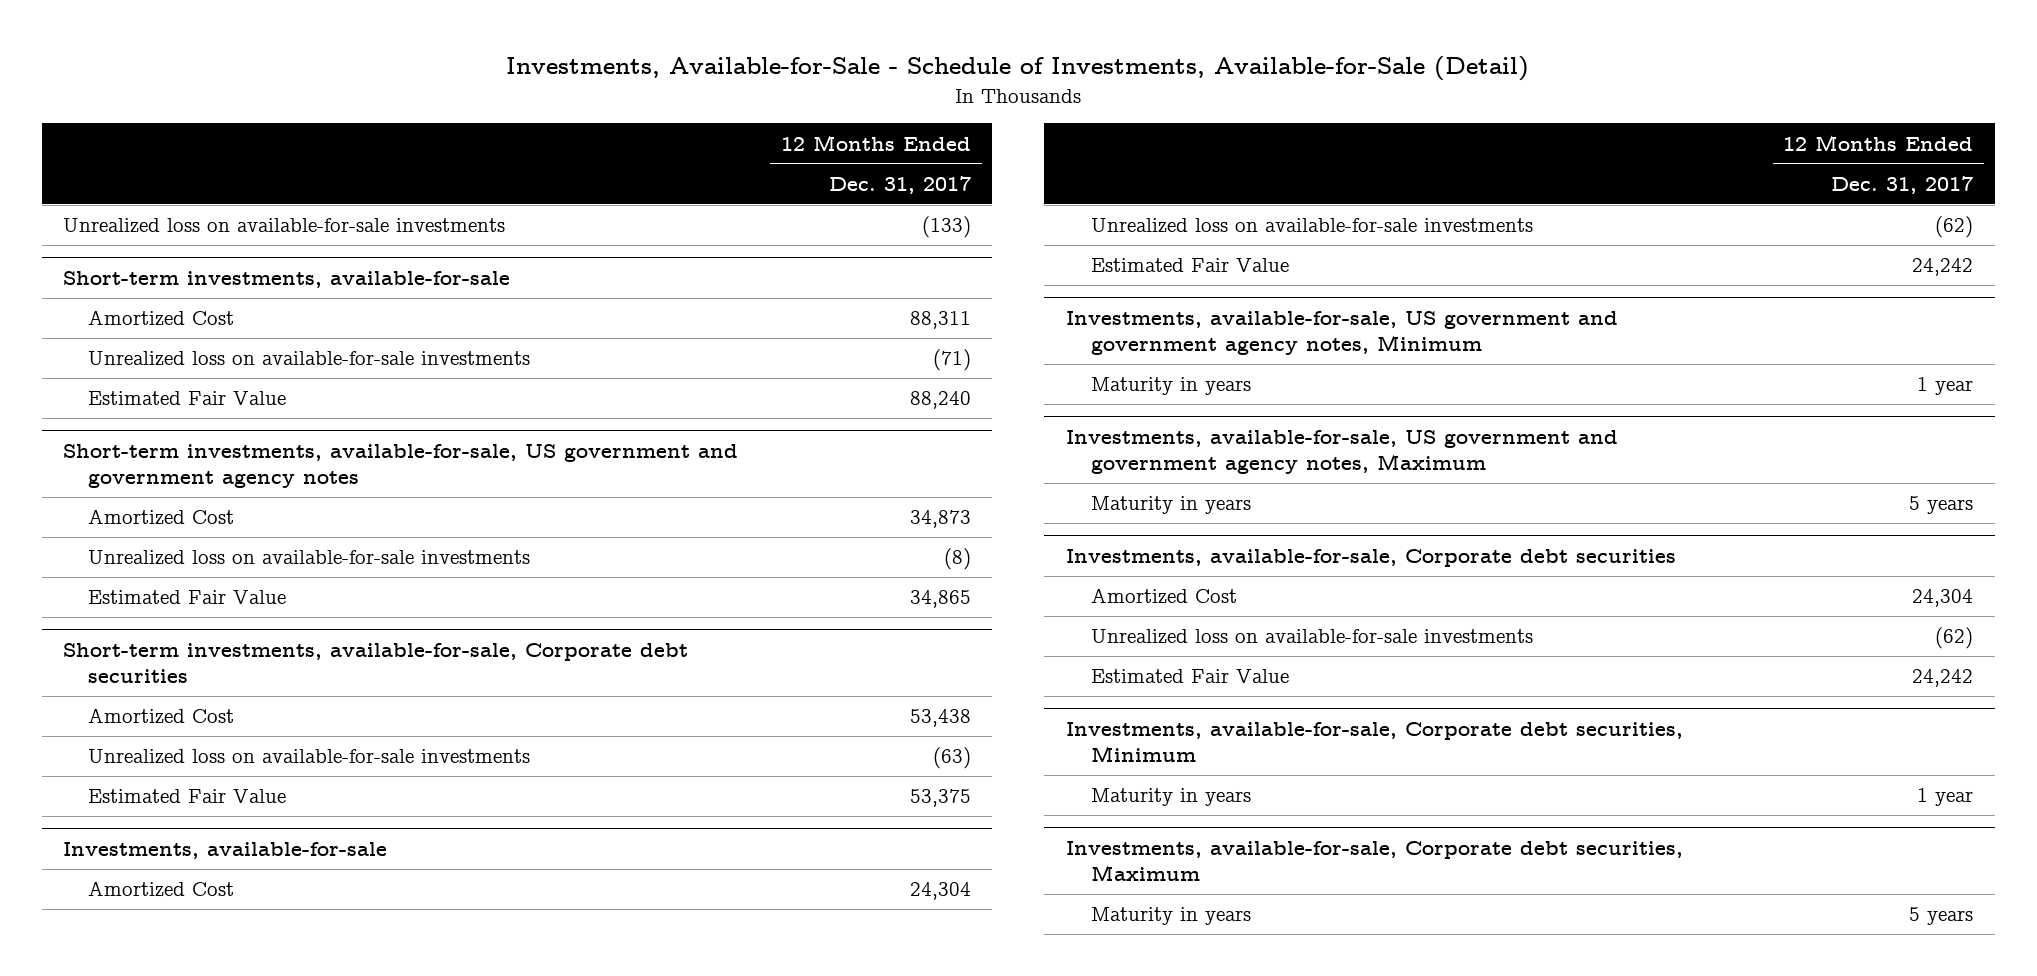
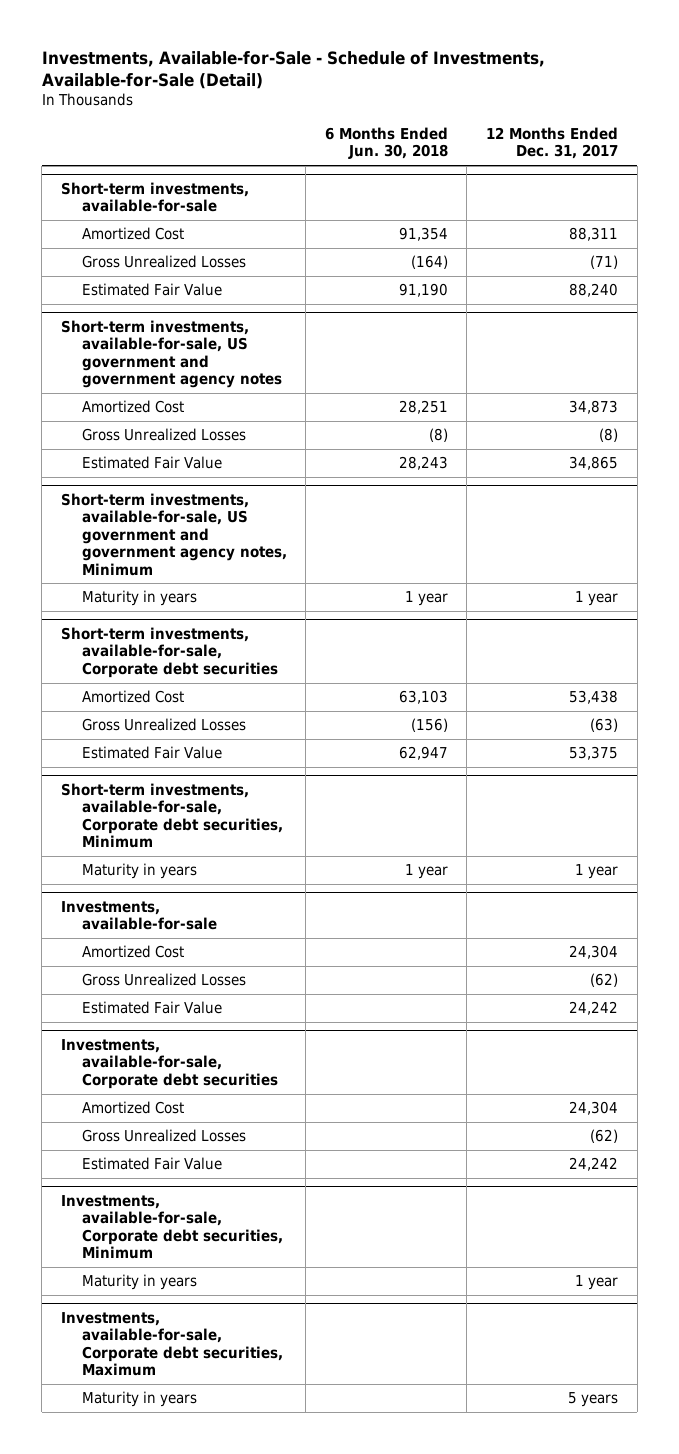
- | 12 Months Ended Dec. 31, 2017
+ | 6 Months Ended Jun. 30, 2018 | 12 Months Ended Dec. 31, 2017
- Unrealized loss on available-for-sale investments | (133)
@ Short-term investments, available-for-sale
- Unrealized loss on available-for-sale investments | (71)
+ Gross Unrealized Losses | (164) | (71)
@ Short-term investments, available-for-sale, US government and government agency notes
- Unrealized loss on available-for-sale investments | (8)
+ Gross Unrealized Losses | (8) | (8)
+ Short-term investments, available-for-sale, US government and government agency notes, Minimum
+ Maturity in years | 1 year | 1 year
@ Short-term investments, available-for-sale, Corporate debt securities
- Unrealized loss on available-for-sale investments | (63)
+ Gross Unrealized Losses | (156) | (63)
+ Short-term investments, available-for-sale, Corporate debt securities, Minimum
+ Maturity in years | 1 year | 1 year
@ Investments, available-for-sale
- Unrealized loss on available-for-sale investments | (62)
+ Gross Unrealized Losses | | (62)
- Investments, available-for-sale, US government and government agency notes, Minimum
- Maturity in years | 1 year
- Investments, available-for-sale, US government and government agency notes, Maximum
- Maturity in years | 5 years
@ Investments, available-for-sale, Corporate debt securities
- Unrealized loss on available-for-sale investments | (62)
+ Gross Unrealized Losses | | (62)

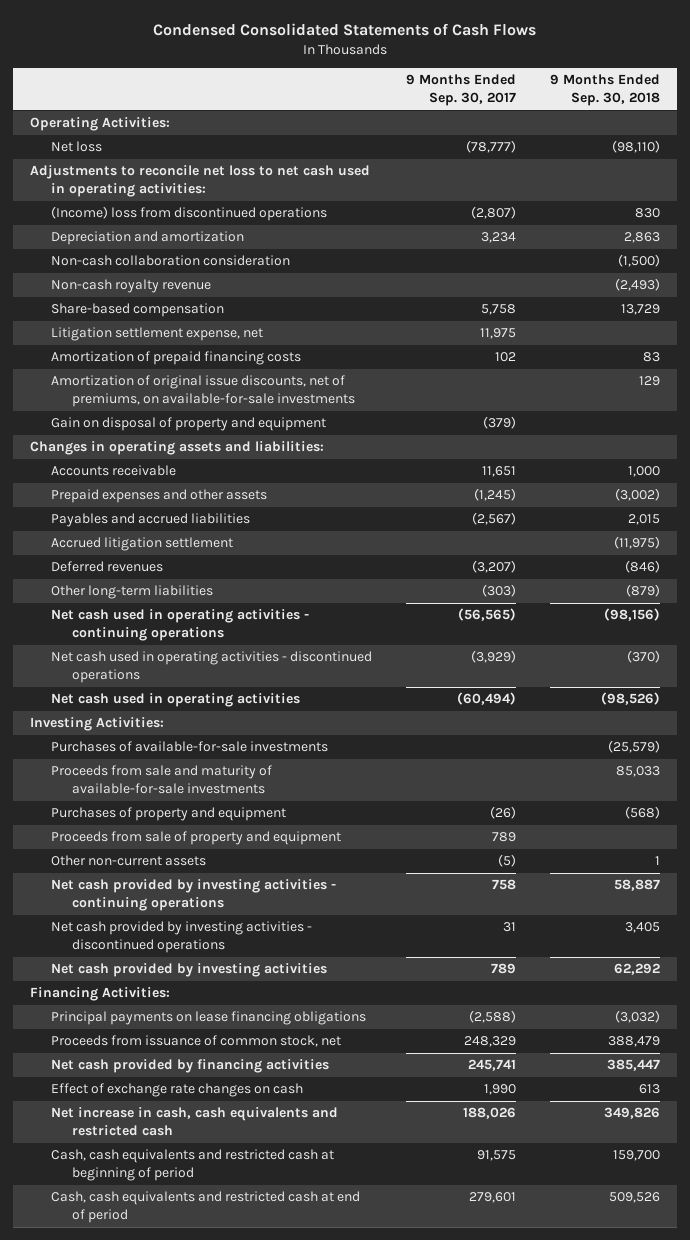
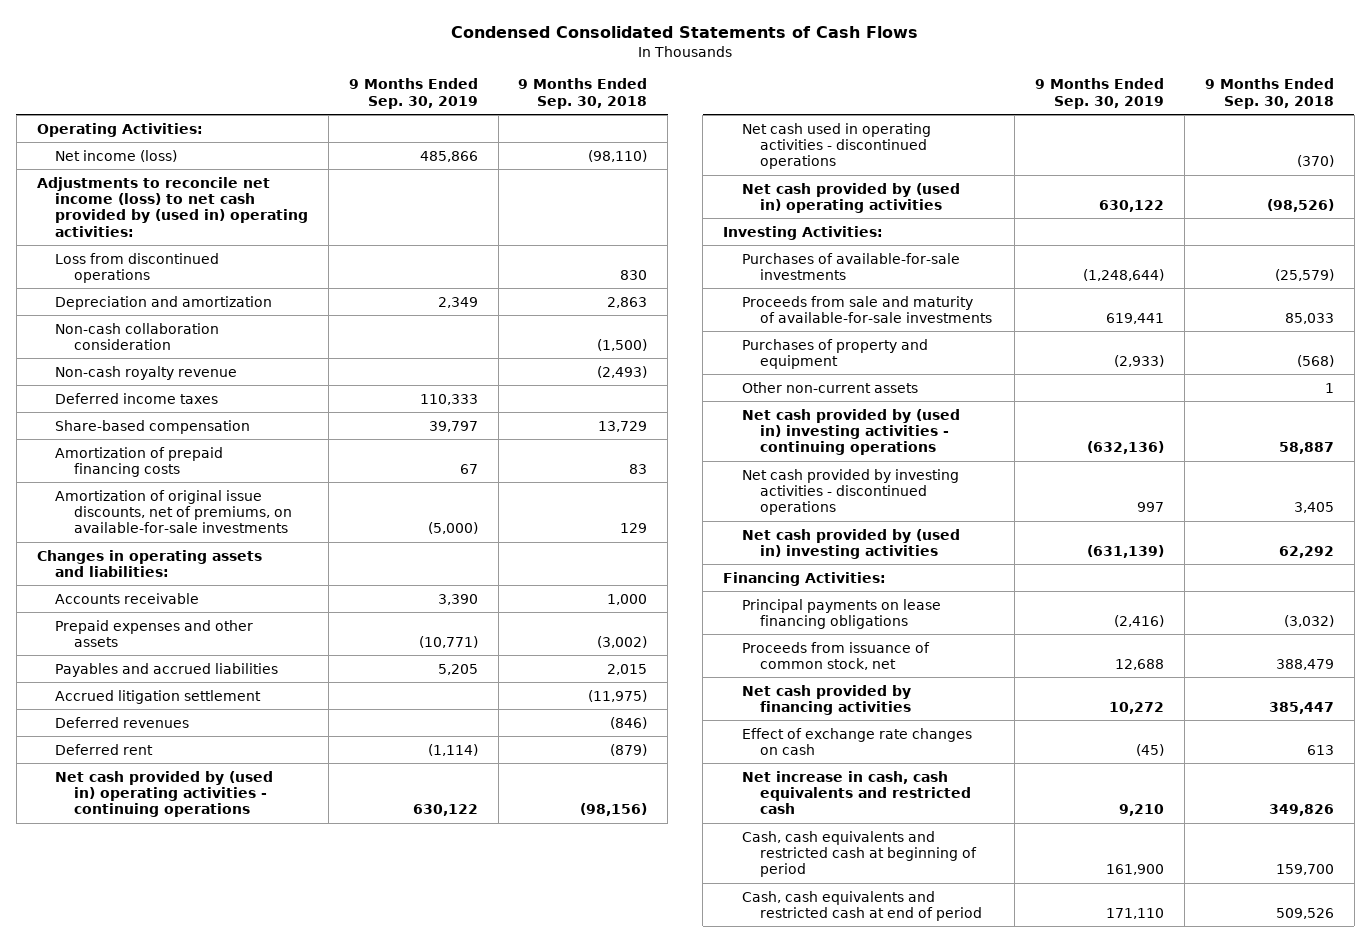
- | 9 Months Ended Sep. 30, 2017 | 9 Months Ended Sep. 30, 2018
+ | 9 Months Ended Sep. 30, 2019 | 9 Months Ended Sep. 30, 2018
- Net loss | (78,777) | (98,110)
- Adjustments to reconcile net loss to net cash used in operating activities:
- (Income) loss from discontinued operations | (2,807) | 830
+ Net income (loss) | 485,866 | (98,110)
+ Adjustments to reconcile net income (loss) to net cash provided by (used in) operating activities:
+ Loss from discontinued operations | | 830
+ Deferred income taxes | 110,333 |
- Litigation settlement expense, net | 11,975 |
- Gain on disposal of property and equipment | (379) |
- Other long-term liabilities | (303) | (879)
- Net cash used in operating activities - continuing operations | (56,565) | (98,156)
+ Deferred rent | (1,114) | (879)
+ Net cash provided by (used in) operating activities - continuing operations | 630,122 | (98,156)
- Net cash used in operating activities | (60,494) | (98,526)
+ Net cash provided by (used in) operating activities | 630,122 | (98,526)
- Proceeds from sale of property and equipment | 789 |
- Net cash provided by investing activities - continuing operations | 758 | 58,887
+ Net cash provided by (used in) investing activities - continuing operations | (632,136) | 58,887
- Net cash provided by investing activities | 789 | 62,292
+ Net cash provided by (used in) investing activities | (631,139) | 62,292

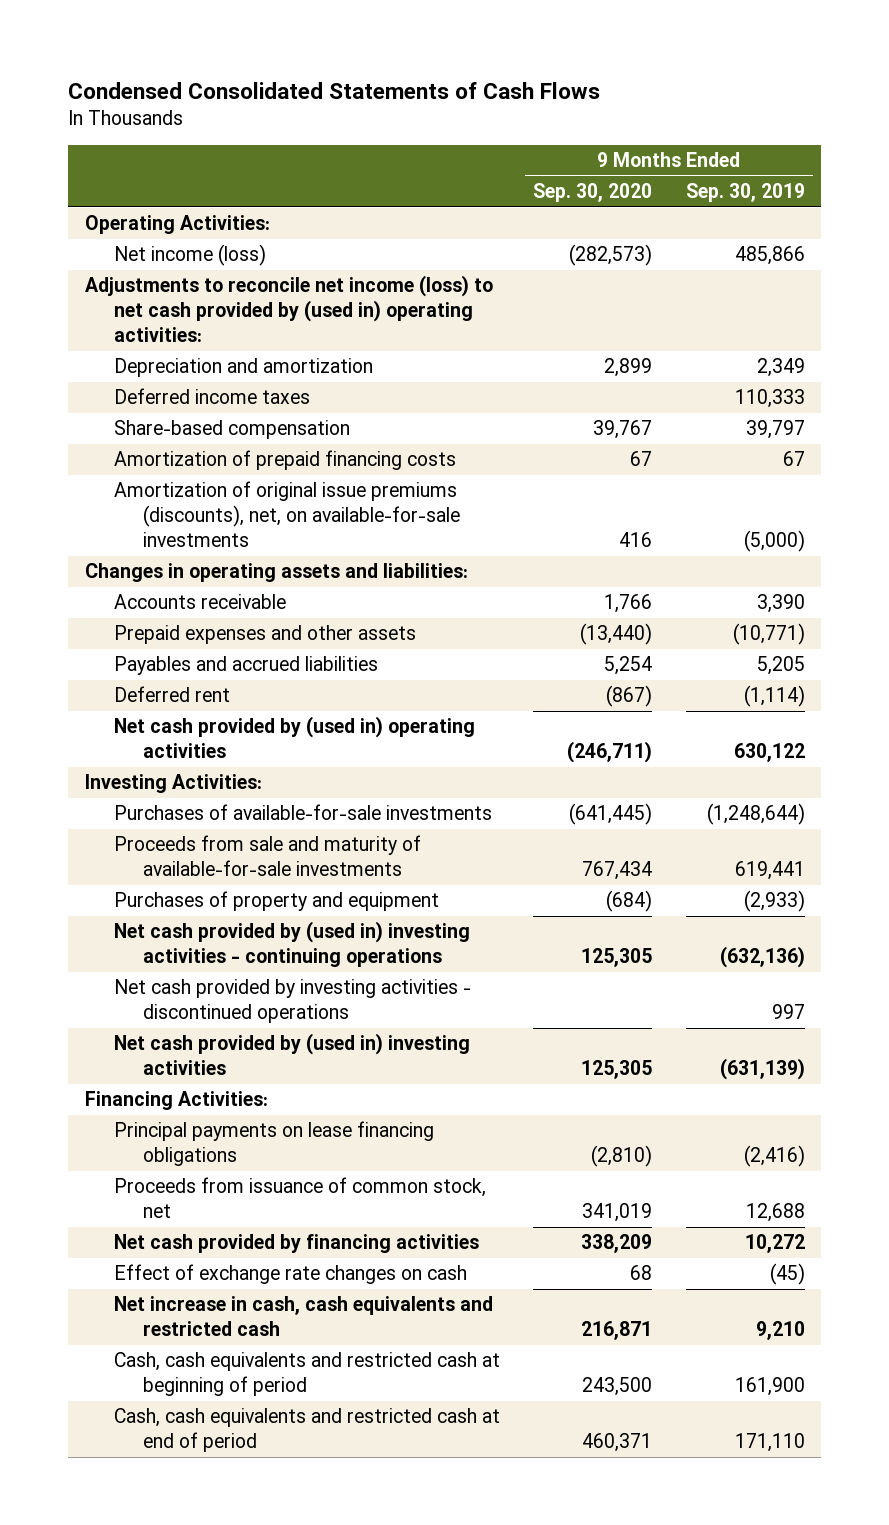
- | 9 Months Ended Sep. 30, 2019 | 9 Months Ended Sep. 30, 2018
+ | 9 Months Ended Sep. 30, 2020 | 9 Months Ended Sep. 30, 2019
- Loss from discontinued operations | | 830
- Non-cash collaboration consideration | | (1,500)
- Non-cash royalty revenue | | (2,493)
- Amortization of original issue discounts, net of premiums, on available-for-sale investments | (5,000) | 129
+ Amortization of original issue premiums (discounts), net, on available-for-sale investments | 416 | (5,000)
- Accrued litigation settlement | | (11,975)
- Deferred revenues | | (846)
- Net cash provided by (used in) operating activities - continuing operations | 630,122 | (98,156)
- Net cash used in operating activities - discontinued operations | | (370)
- Other non-current assets | | 1

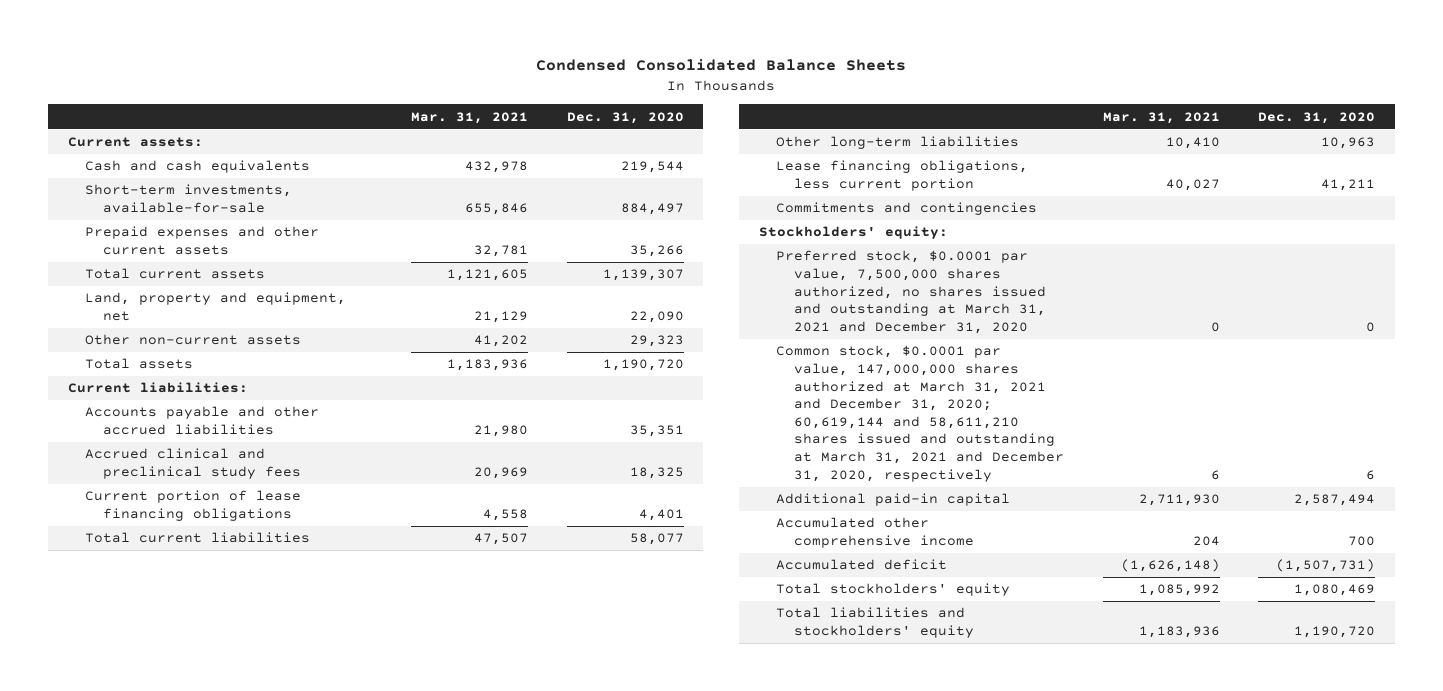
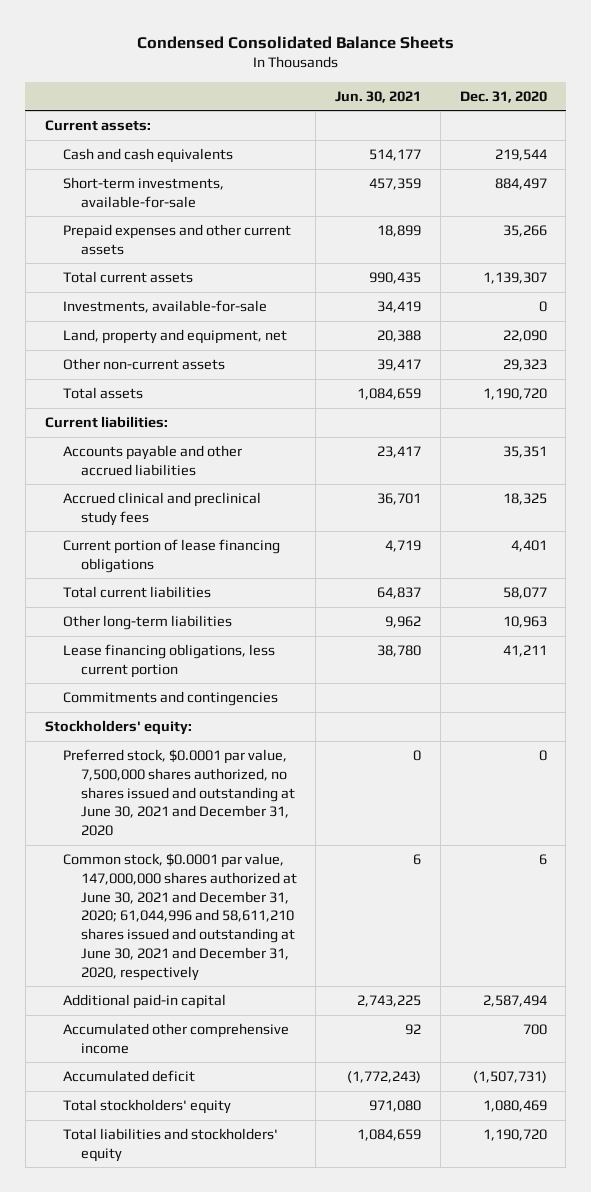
- | Mar. 31, 2021 | Dec. 31, 2020
+ | Jun. 30, 2021 | Dec. 31, 2020
+ Investments, available-for-sale | 34,419 | 0
- Preferred stock, $0.0001 par value, 7,500,000 shares authorized, no shares issued and outstanding at March 31, 2021 and December 31, 2020 | 0 | 0
- Common stock, $0.0001 par value, 147,000,000 shares authorized at March 31, 2021 and December 31, 2020; 60,619,144 and 58,611,210 shares issued and outstanding at March 31, 2021 and December 31, 2020, respectively | 6 | 6
+ Preferred stock, $0.0001 par value, 7,500,000 shares authorized, no shares issued and outstanding at June 30, 2021 and December 31, 2020 | 0 | 0
+ Common stock, $0.0001 par value, 147,000,000 shares authorized at June 30, 2021 and December 31, 2020; 61,044,996 and 58,611,210 shares issued and outstanding at June 30, 2021 and December 31, 2020, respectively | 6 | 6

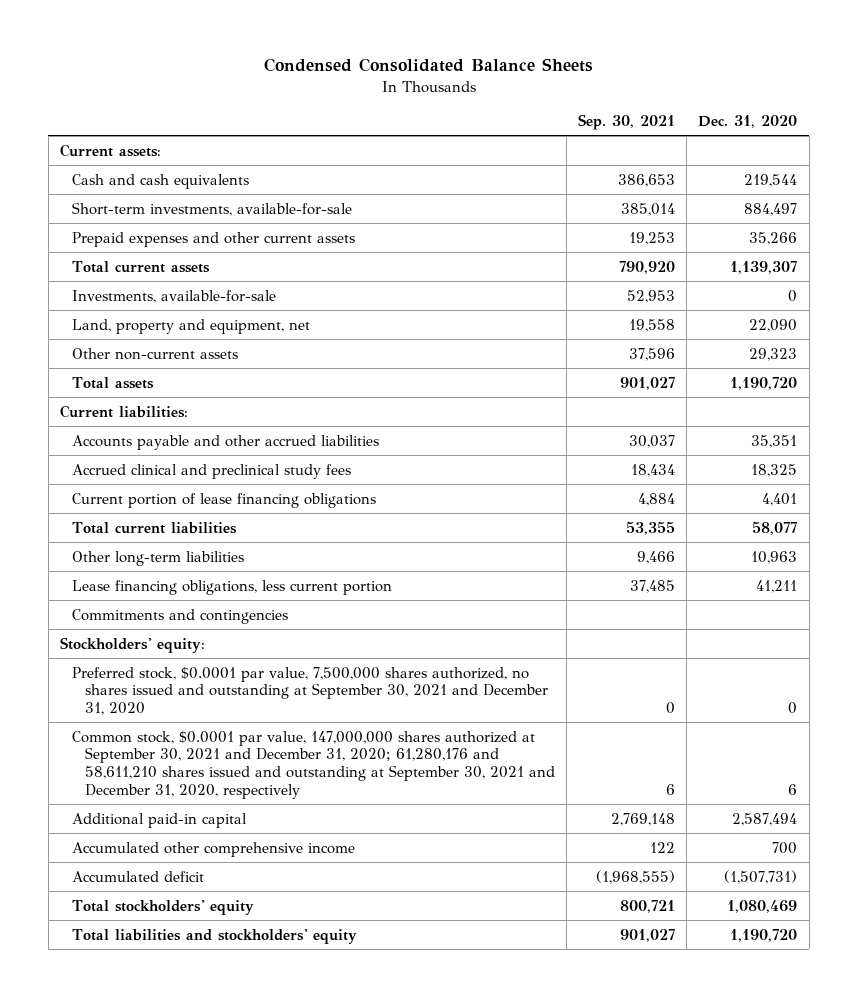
- | Jun. 30, 2021 | Dec. 31, 2020
+ | Sep. 30, 2021 | Dec. 31, 2020
- Preferred stock, $0.0001 par value, 7,500,000 shares authorized, no shares issued and outstanding at June 30, 2021 and December 31, 2020 | 0 | 0
- Common stock, $0.0001 par value, 147,000,000 shares authorized at June 30, 2021 and December 31, 2020; 61,044,996 and 58,611,210 shares issued and outstanding at June 30, 2021 and December 31, 2020, respectively | 6 | 6
+ Preferred stock, $0.0001 par value, 7,500,000 shares authorized, no shares issued and outstanding at September 30, 2021 and December 31, 2020 | 0 | 0
+ Common stock, $0.0001 par value, 147,000,000 shares authorized at September 30, 2021 and December 31, 2020; 61,280,176 and 58,611,210 shares issued and outstanding at September 30, 2021 and December 31, 2020, respectively | 6 | 6

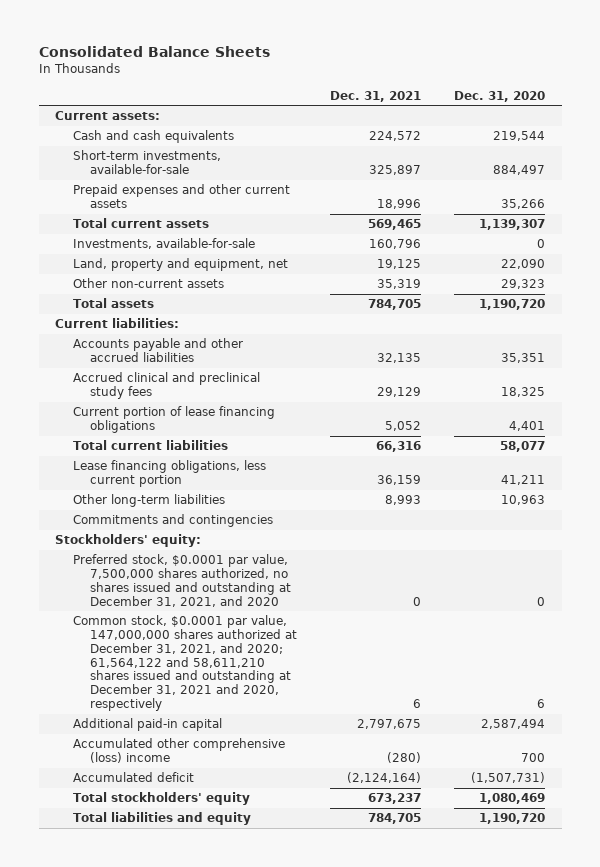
- Condensed Consolidated Balance Sheets
+ Consolidated Balance Sheets
- | Sep. 30, 2021 | Dec. 31, 2020
+ | Dec. 31, 2021 | Dec. 31, 2020
moved down: Other long-term liabilities | 8,993 | 10,963
- Preferred stock, $0.0001 par value, 7,500,000 shares authorized, no shares issued and outstanding at September 30, 2021 and December 31, 2020 | 0 | 0
- Common stock, $0.0001 par value, 147,000,000 shares authorized at September 30, 2021 and December 31, 2020; 61,280,176 and 58,611,210 shares issued and outstanding at September 30, 2021 and December 31, 2020, respectively | 6 | 6
+ Preferred stock, $0.0001 par value, 7,500,000 shares authorized, no shares issued and outstanding at December 31, 2021, and 2020 | 0 | 0
+ Common stock, $0.0001 par value, 147,000,000 shares authorized at December 31, 2021, and 2020; 61,564,122 and 58,611,210 shares issued and outstanding at December 31, 2021 and 2020, respectively | 6 | 6
- Accumulated other comprehensive income | 122 | 700
+ Accumulated other comprehensive (loss) income | (280) | 700
- Total liabilities and stockholders' equity | 901,027 | 1,190,720
+ Total liabilities and equity | 784,705 | 1,190,720

